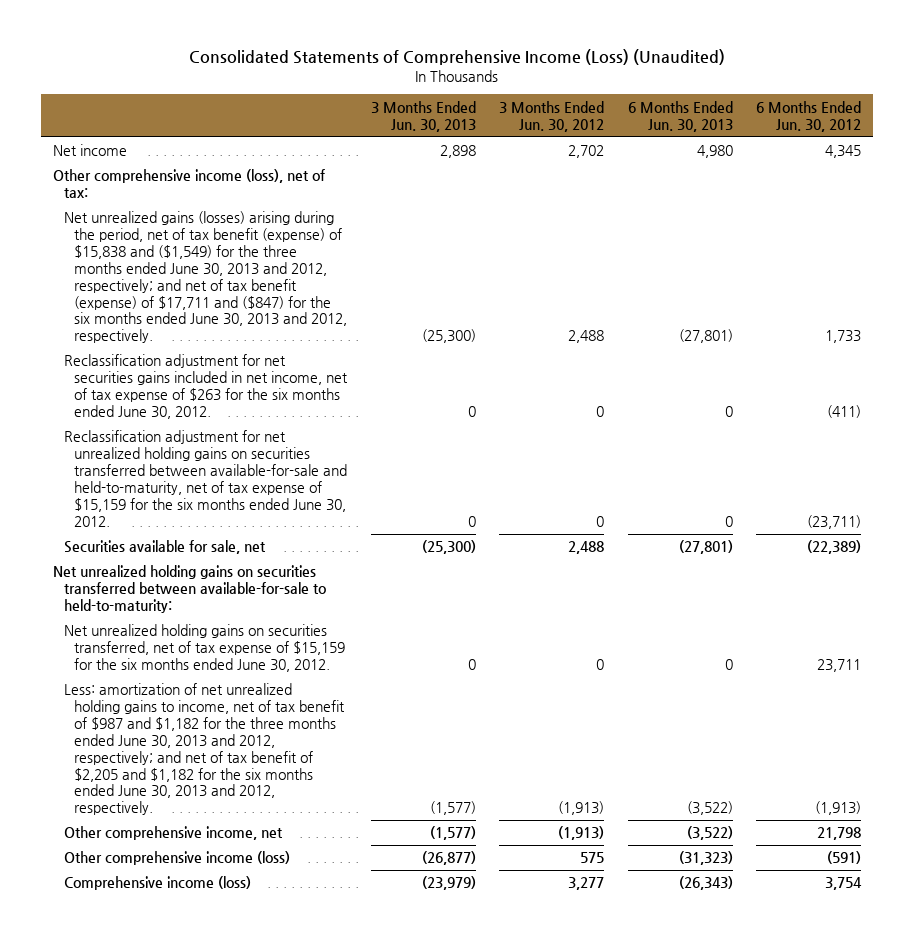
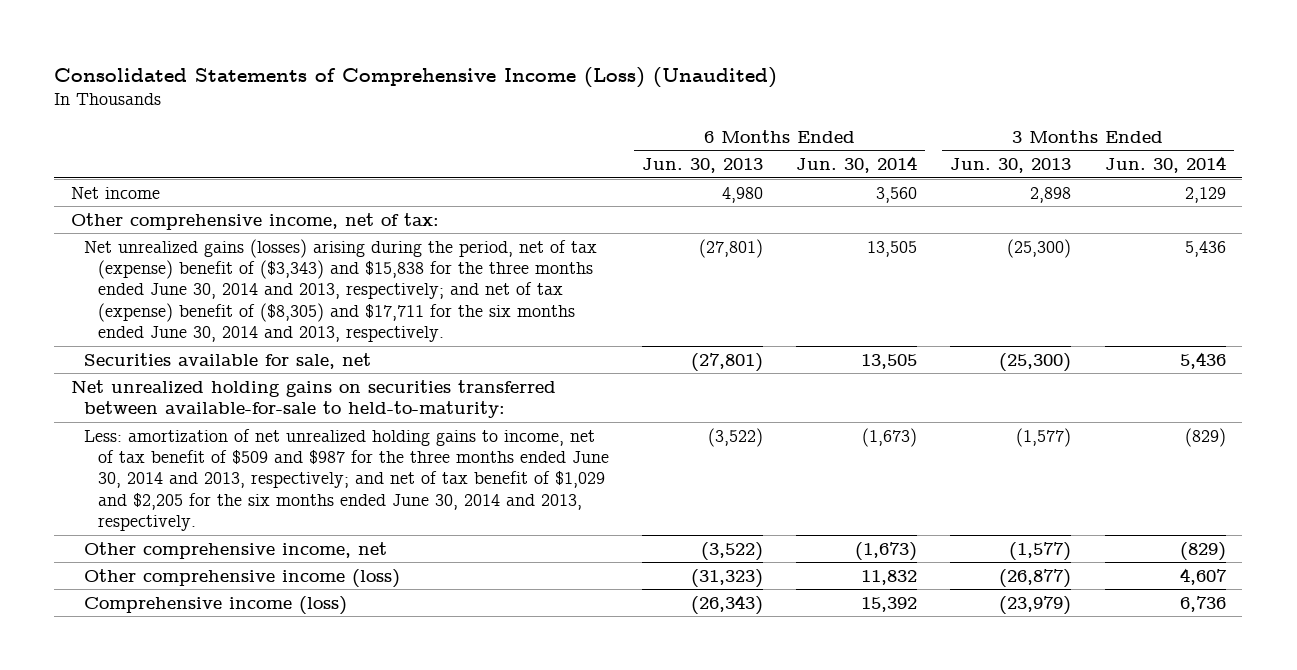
- | 3 Months Ended Jun. 30, 2013 | 3 Months Ended Jun. 30, 2012 | 6 Months Ended Jun. 30, 2013 | 6 Months Ended Jun. 30, 2012
+ | 6 Months Ended Jun. 30, 2013 | 6 Months Ended Jun. 30, 2014 | 3 Months Ended Jun. 30, 2013 | 3 Months Ended Jun. 30, 2014
- Other comprehensive income (loss), net of tax:
- Net unrealized gains (losses) arising during the period, net of tax benefit (expense) of $15,838 and ($1,549) for the three months ended June 30, 2013 and 2012, respectively; and net of tax benefit (expense) of $17,711 and ($847) for the six months ended June 30, 2013 and 2012, respectively. | (25,300) | 2,488 | (27,801) | 1,733
- Reclassification adjustment for net securities gains included in net income, net of tax expense of $263 for the six months ended June 30, 2012. | 0 | 0 | 0 | (411)
- Reclassification adjustment for net unrealized holding gains on securities transferred between available-for-sale and held-to-maturity, net of tax expense of $15,159 for the six months ended June 30, 2012. | 0 | 0 | 0 | (23,711)
+ Other comprehensive income, net of tax:
+ Net unrealized gains (losses) arising during the period, net of tax (expense) benefit of ($3,343) and $15,838 for the three months ended June 30, 2014 and 2013, respectively; and net of tax (expense) benefit of ($8,305) and $17,711 for the six months ended June 30, 2014 and 2013, respectively. | (27,801) | 13,505 | (25,300) | 5,436
- Net unrealized holding gains on securities transferred, net of tax expense of $15,159 for the six months ended June 30, 2012. | 0 | 0 | 0 | 23,711
- Less: amortization of net unrealized holding gains to income, net of tax benefit of $987 and $1,182 for the three months ended June 30, 2013 and 2012, respectively; and net of tax benefit of $2,205 and $1,182 for the six months ended June 30, 2013 and 2012, respectively. | (1,577) | (1,913) | (3,522) | (1,913)
+ Less: amortization of net unrealized holding gains to income, net of tax benefit of $509 and $987 for the three months ended June 30, 2014 and 2013, respectively; and net of tax benefit of $1,029 and $2,205 for the six months ended June 30, 2014 and 2013, respectively. | (3,522) | (1,673) | (1,577) | (829)

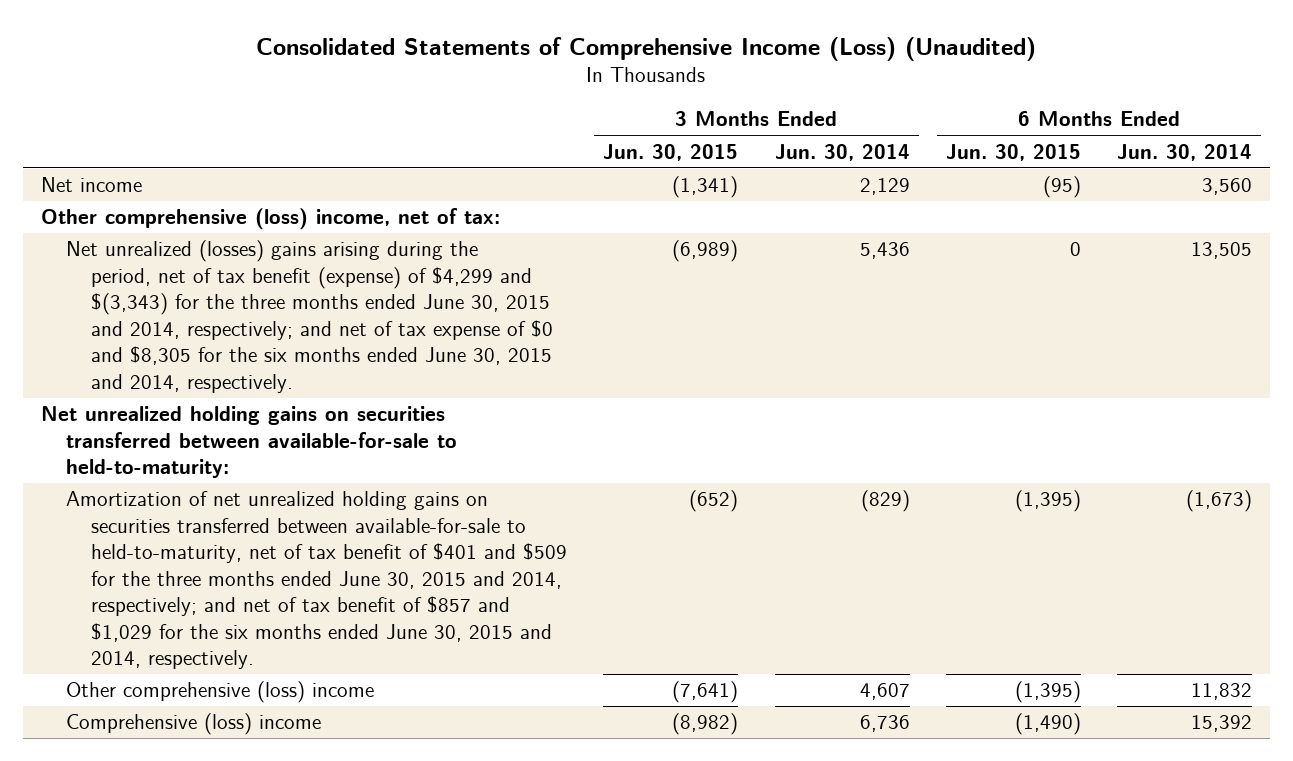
- | 6 Months Ended Jun. 30, 2013 | 6 Months Ended Jun. 30, 2014 | 3 Months Ended Jun. 30, 2013 | 3 Months Ended Jun. 30, 2014
+ | 3 Months Ended Jun. 30, 2015 | 3 Months Ended Jun. 30, 2014 | 6 Months Ended Jun. 30, 2015 | 6 Months Ended Jun. 30, 2014
- Other comprehensive income, net of tax:
- Net unrealized gains (losses) arising during the period, net of tax (expense) benefit of ($3,343) and $15,838 for the three months ended June 30, 2014 and 2013, respectively; and net of tax (expense) benefit of ($8,305) and $17,711 for the six months ended June 30, 2014 and 2013, respectively. | (27,801) | 13,505 | (25,300) | 5,436
- Securities available for sale, net | (27,801) | 13,505 | (25,300) | 5,436
+ Other comprehensive (loss) income, net of tax:
+ Net unrealized (losses) gains arising during the period, net of tax benefit (expense) of $4,299 and $(3,343) for the three months ended June 30, 2015 and 2014, respectively; and net of tax expense of $0 and $8,305 for the six months ended June 30, 2015 and 2014, respectively. | (6,989) | 5,436 | 0 | 13,505
- Less: amortization of net unrealized holding gains to income, net of tax benefit of $509 and $987 for the three months ended June 30, 2014 and 2013, respectively; and net of tax benefit of $1,029 and $2,205 for the six months ended June 30, 2014 and 2013, respectively. | (3,522) | (1,673) | (1,577) | (829)
- Other comprehensive income, net | (3,522) | (1,673) | (1,577) | (829)
- Other comprehensive income (loss) | (31,323) | 11,832 | (26,877) | 4,607
- Comprehensive income (loss) | (26,343) | 15,392 | (23,979) | 6,736
+ Amortization of net unrealized holding gains on securities transferred between available-for-sale to held-to-maturity, net of tax benefit of $401 and $509 for the three months ended June 30, 2015 and 2014, respectively; and net of tax benefit of $857 and $1,029 for the six months ended June 30, 2015 and 2014, respectively. | (652) | (829) | (1,395) | (1,673)
+ Other comprehensive (loss) income | (7,641) | 4,607 | (1,395) | 11,832
+ Comprehensive (loss) income | (8,982) | 6,736 | (1,490) | 15,392

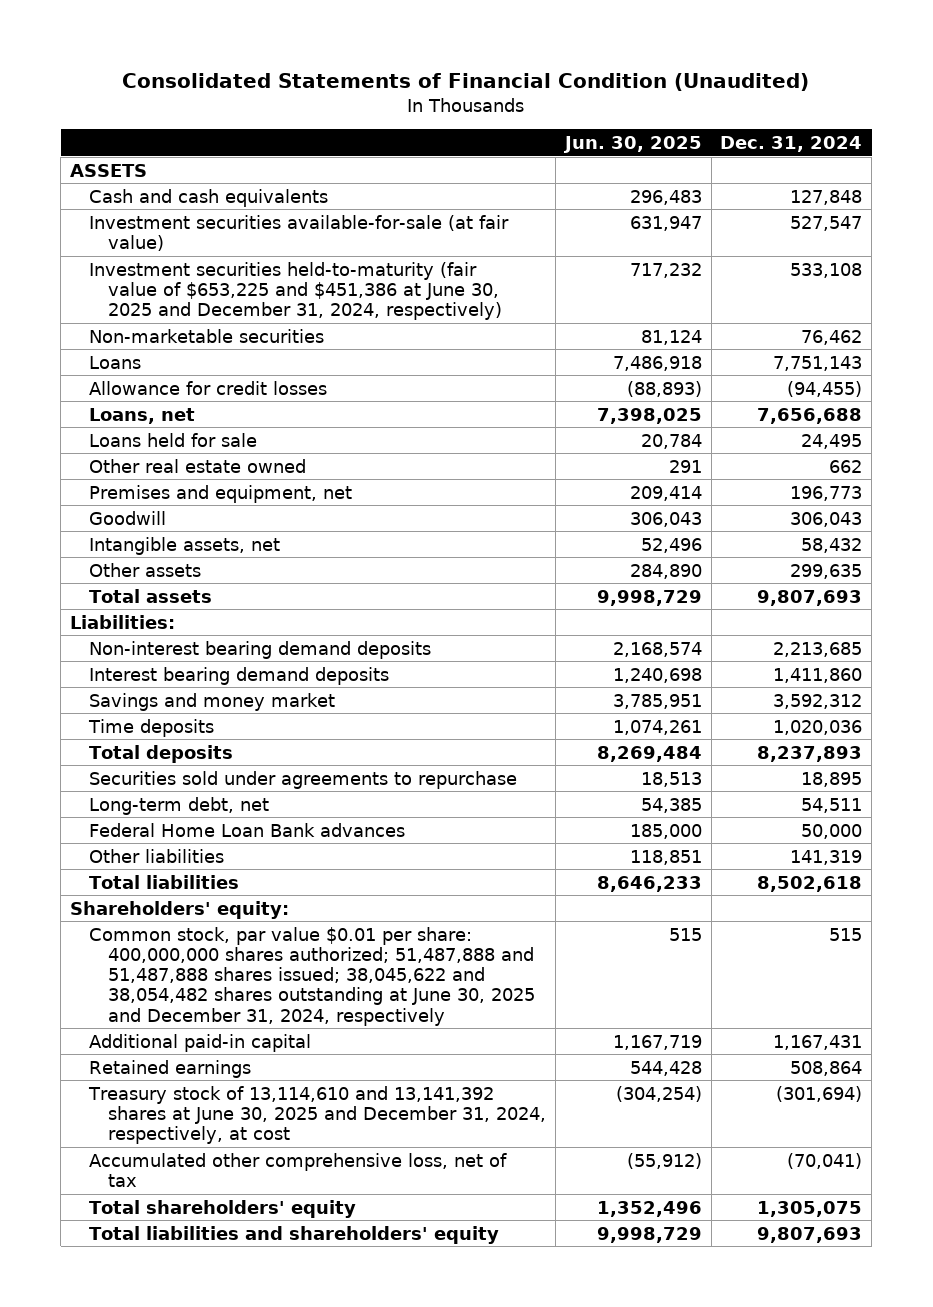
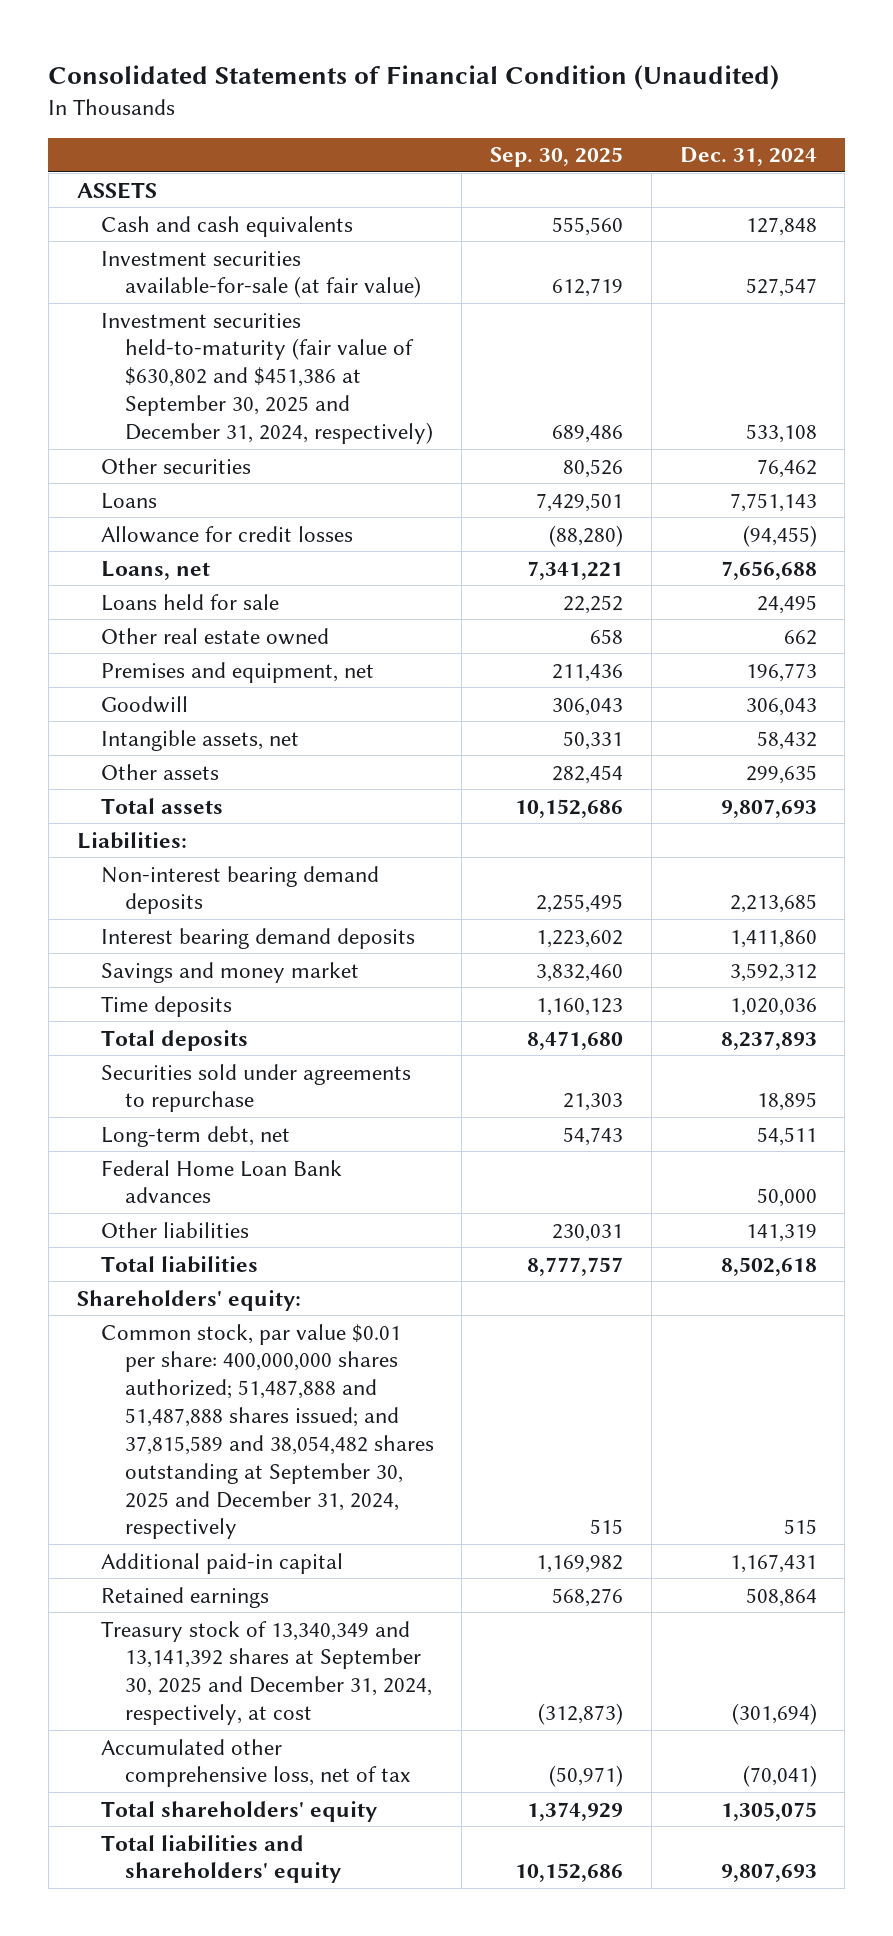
- | Jun. 30, 2025 | Dec. 31, 2024
+ | Sep. 30, 2025 | Dec. 31, 2024
- Investment securities held-to-maturity (fair value of $653,225 and $451,386 at June 30, 2025 and December 31, 2024, respectively) | 717,232 | 533,108
- Non-marketable securities | 81,124 | 76,462
+ Investment securities held-to-maturity (fair value of $630,802 and $451,386 at September 30, 2025 and December 31, 2024, respectively) | 689,486 | 533,108
+ Other securities | 80,526 | 76,462
- Common stock, par value $0.01 per share: 400,000,000 shares authorized; 51,487,888 and 51,487,888 shares issued; 38,045,622 and 38,054,482 shares outstanding at June 30, 2025 and December 31, 2024, respectively | 515 | 515
+ Common stock, par value $0.01 per share: 400,000,000 shares authorized; 51,487,888 and 51,487,888 shares issued; and 37,815,589 and 38,054,482 shares outstanding at September 30, 2025 and December 31, 2024, respectively | 515 | 515
- Treasury stock of 13,114,610 and 13,141,392 shares at June 30, 2025 and December 31, 2024, respectively, at cost | (304,254) | (301,694)
+ Treasury stock of 13,340,349 and 13,141,392 shares at September 30, 2025 and December 31, 2024, respectively, at cost | (312,873) | (301,694)

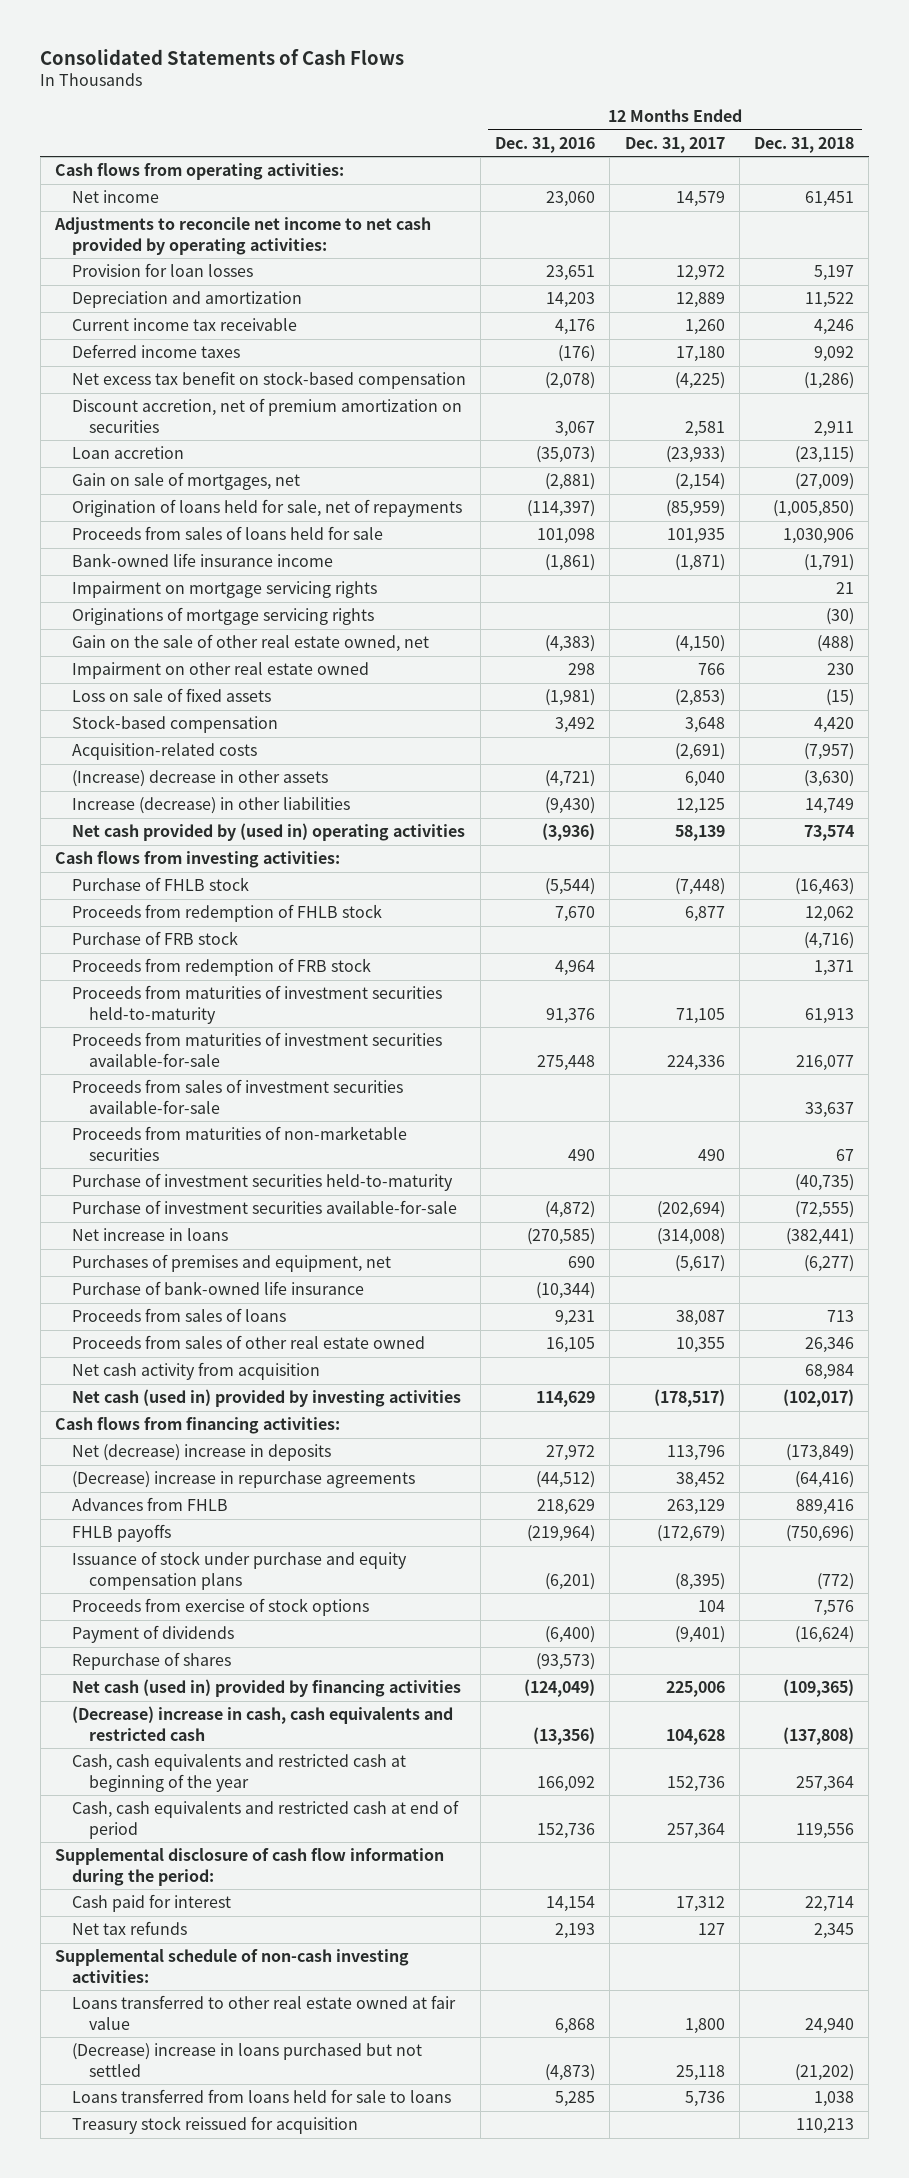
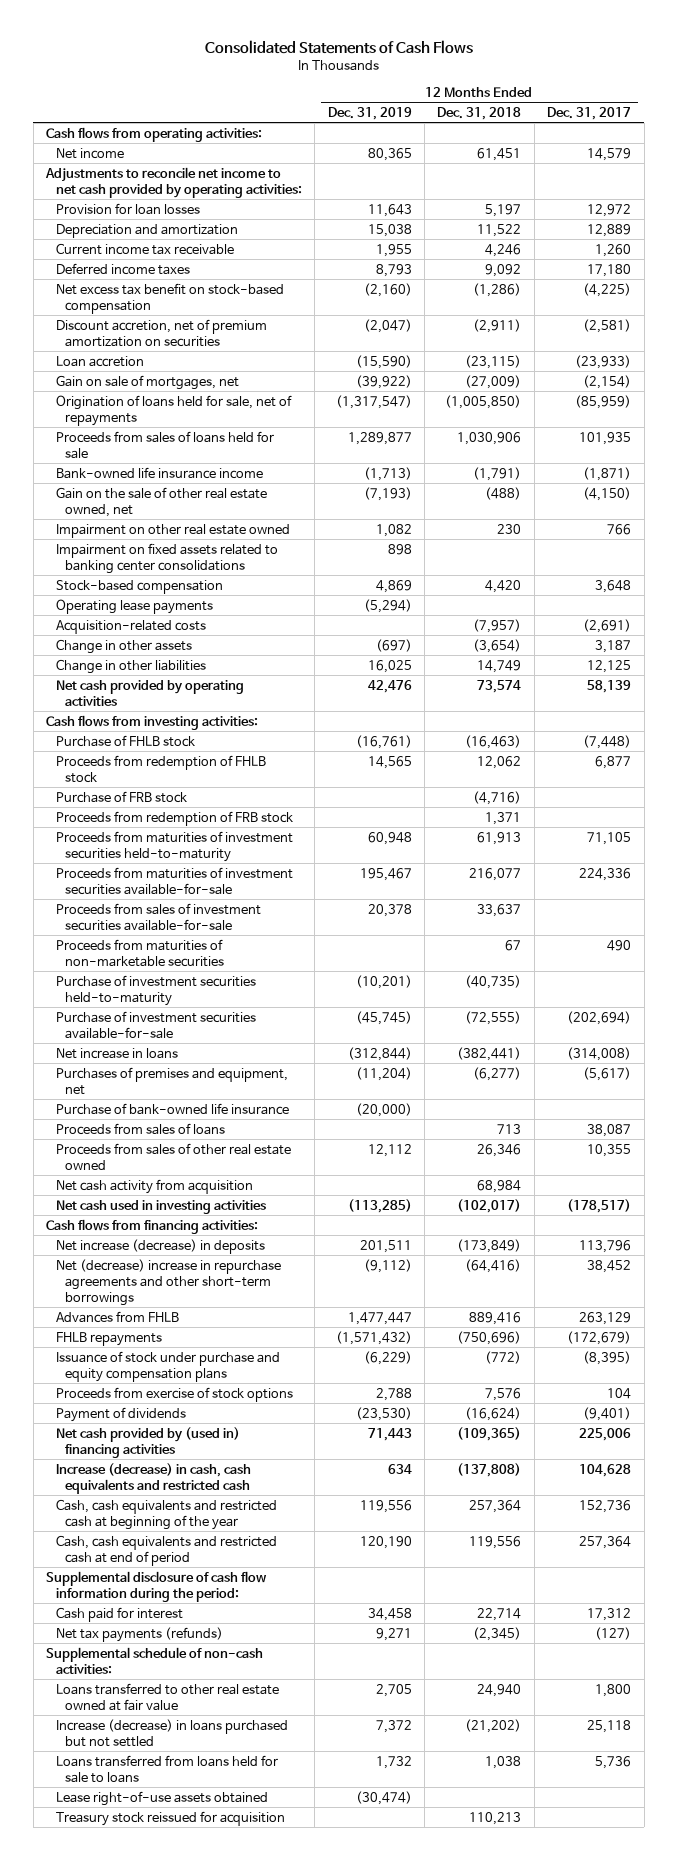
- | 12 Months Ended Dec. 31, 2016 | 12 Months Ended Dec. 31, 2017 | 12 Months Ended Dec. 31, 2018
+ | 12 Months Ended Dec. 31, 2019 | 12 Months Ended Dec. 31, 2018 | 12 Months Ended Dec. 31, 2017
- Discount accretion, net of premium amortization on securities | 3,067 | 2,581 | 2,911
+ Discount accretion, net of premium amortization on securities | (2,047) | (2,911) | (2,581)
- Impairment on mortgage servicing rights | | | 21
- Originations of mortgage servicing rights | | | (30)
- Loss on sale of fixed assets | (1,981) | (2,853) | (15)
+ Impairment on fixed assets related to banking center consolidations | 898 | |
+ Operating lease payments | (5,294) | |
- (Increase) decrease in other assets | (4,721) | 6,040 | (3,630)
- Increase (decrease) in other liabilities | (9,430) | 12,125 | 14,749
- Net cash provided by (used in) operating activities | (3,936) | 58,139 | 73,574
+ Change in other assets | (697) | (3,654) | 3,187
+ Change in other liabilities | 16,025 | 14,749 | 12,125
+ Net cash provided by operating activities | 42,476 | 73,574 | 58,139
- Net cash (used in) provided by investing activities | 114,629 | (178,517) | (102,017)
+ Net cash used in investing activities | (113,285) | (102,017) | (178,517)
- Net (decrease) increase in deposits | 27,972 | 113,796 | (173,849)
- (Decrease) increase in repurchase agreements | (44,512) | 38,452 | (64,416)
+ Net increase (decrease) in deposits | 201,511 | (173,849) | 113,796
+ Net (decrease) increase in repurchase agreements and other short-term borrowings | (9,112) | (64,416) | 38,452
- FHLB payoffs | (219,964) | (172,679) | (750,696)
+ FHLB repayments | (1,571,432) | (750,696) | (172,679)
- Repurchase of shares | (93,573) | |
- Net cash (used in) provided by financing activities | (124,049) | 225,006 | (109,365)
- (Decrease) increase in cash, cash equivalents and restricted cash | (13,356) | 104,628 | (137,808)
+ Net cash provided by (used in) financing activities | 71,443 | (109,365) | 225,006
+ Increase (decrease) in cash, cash equivalents and restricted cash | 634 | (137,808) | 104,628
- Net tax refunds | 2,193 | 127 | 2,345
- Supplemental schedule of non-cash investing activities:
+ Net tax payments (refunds) | 9,271 | (2,345) | (127)
+ Supplemental schedule of non-cash activities:
- (Decrease) increase in loans purchased but not settled | (4,873) | 25,118 | (21,202)
+ Increase (decrease) in loans purchased but not settled | 7,372 | (21,202) | 25,118
+ Lease right-of-use assets obtained | (30,474) | |

